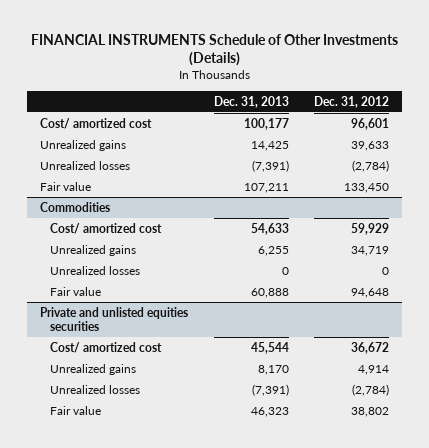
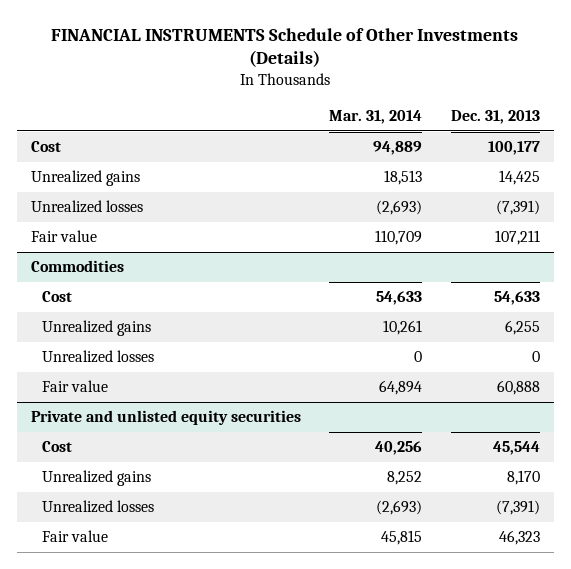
- | Dec. 31, 2013 | Dec. 31, 2012
+ | Mar. 31, 2014 | Dec. 31, 2013
- Cost/ amortized cost | 100,177 | 96,601
+ Cost | 94,889 | 100,177
@ Commodities
- Cost/ amortized cost | 54,633 | 59,929
+ Cost | 54,633 | 54,633
- Private and unlisted equities securities
- Cost/ amortized cost | 45,544 | 36,672
+ Private and unlisted equity securities
+ Cost | 40,256 | 45,544

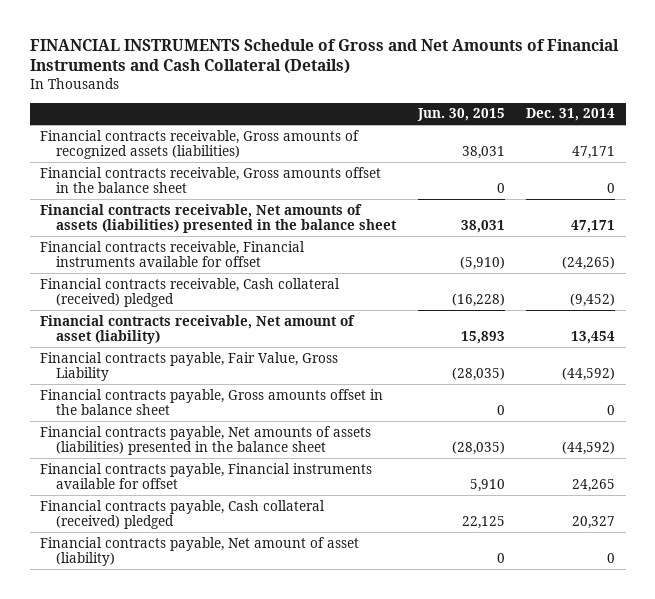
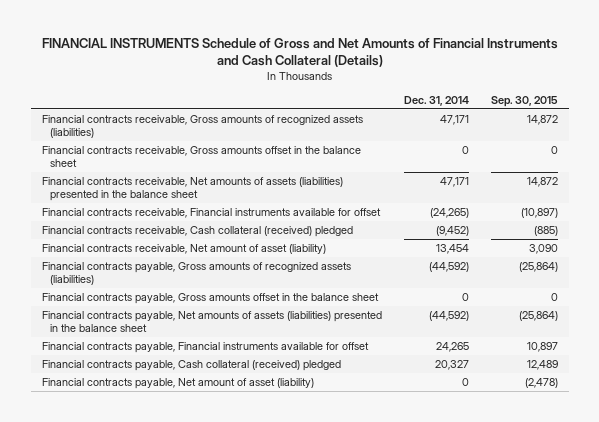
- | Jun. 30, 2015 | Dec. 31, 2014
+ | Dec. 31, 2014 | Sep. 30, 2015
- Financial contracts payable, Fair Value, Gross Liability | (28,035) | (44,592)
+ Financial contracts payable, Gross amounts of recognized assets (liabilities) | (44,592) | (25,864)

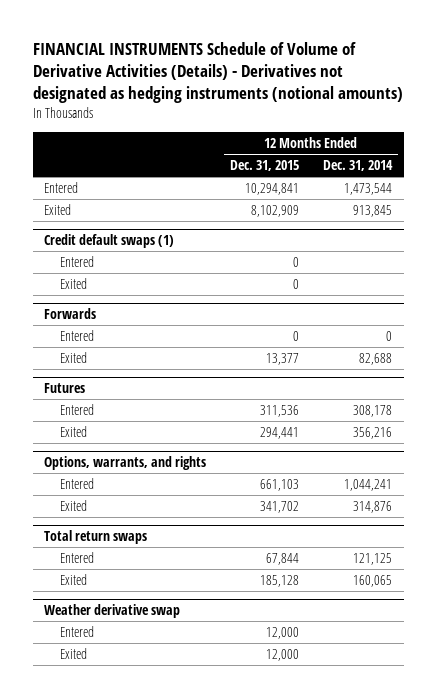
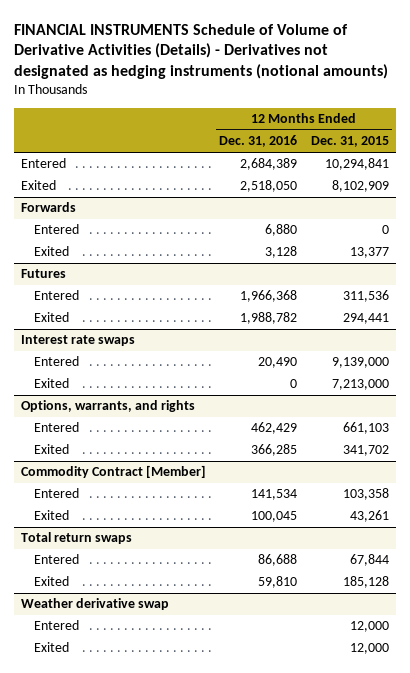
- | 12 Months Ended Dec. 31, 2015 | 12 Months Ended Dec. 31, 2014
+ | 12 Months Ended Dec. 31, 2016 | 12 Months Ended Dec. 31, 2015
- Credit default swaps (1)
- Entered | 0 |
- Exited | 0 |
+ Interest rate swaps
+ Entered | 20,490 | 9,139,000
+ Exited | 0 | 7,213,000
+ Commodity Contract [Member]
+ Entered | 141,534 | 103,358
+ Exited | 100,045 | 43,261

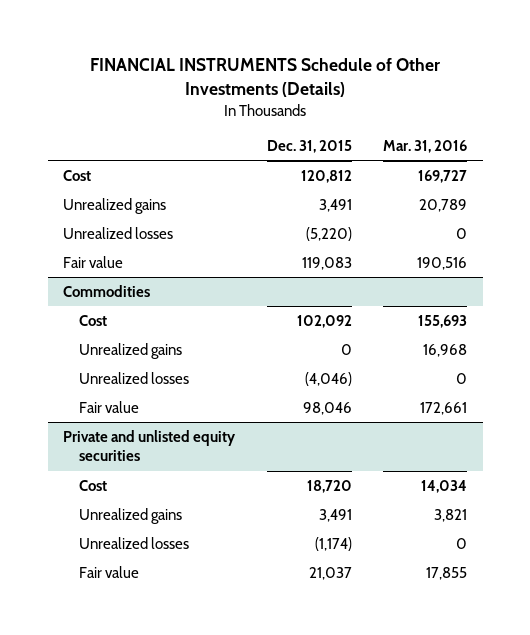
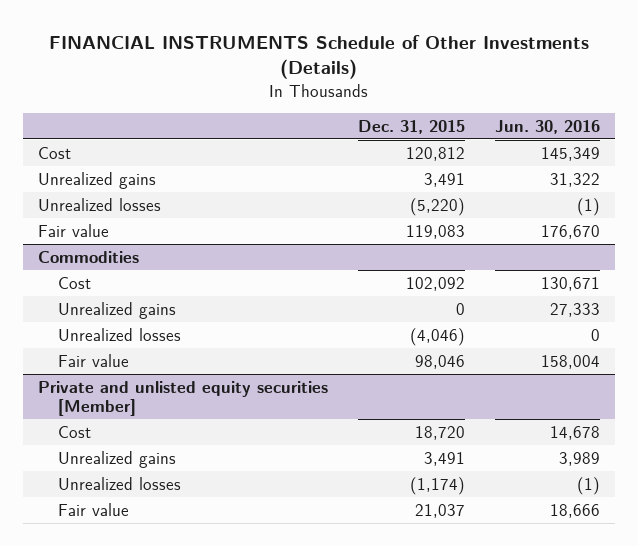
- | Dec. 31, 2015 | Mar. 31, 2016
+ | Dec. 31, 2015 | Jun. 30, 2016
- Private and unlisted equity securities
+ Private and unlisted equity securities [Member]

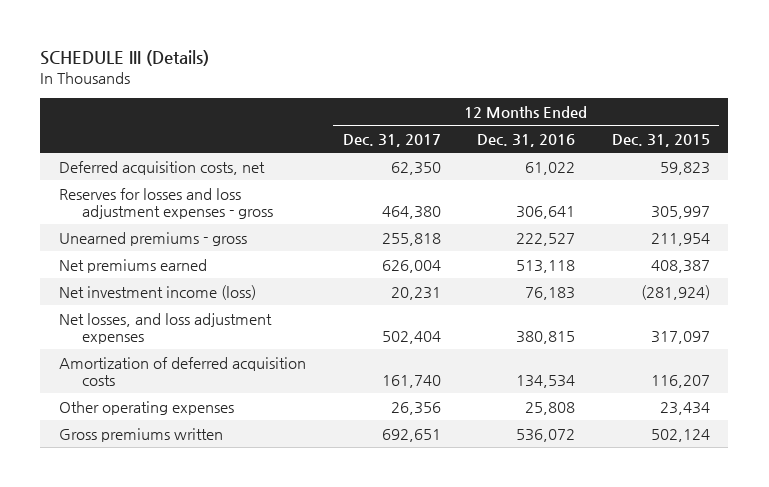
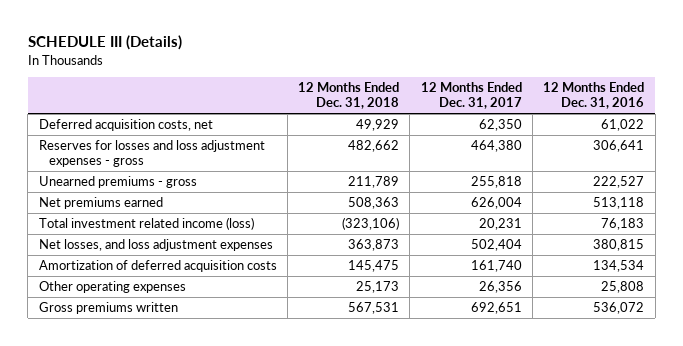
- | 12 Months Ended Dec. 31, 2017 | 12 Months Ended Dec. 31, 2016 | 12 Months Ended Dec. 31, 2015
+ | 12 Months Ended Dec. 31, 2018 | 12 Months Ended Dec. 31, 2017 | 12 Months Ended Dec. 31, 2016
- Net investment income (loss) | 20,231 | 76,183 | (281,924)
+ Total investment related income (loss) | (323,106) | 20,231 | 76,183

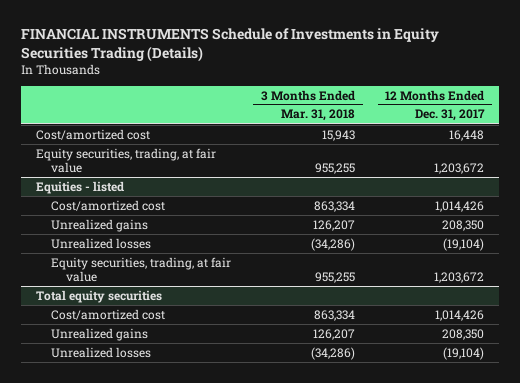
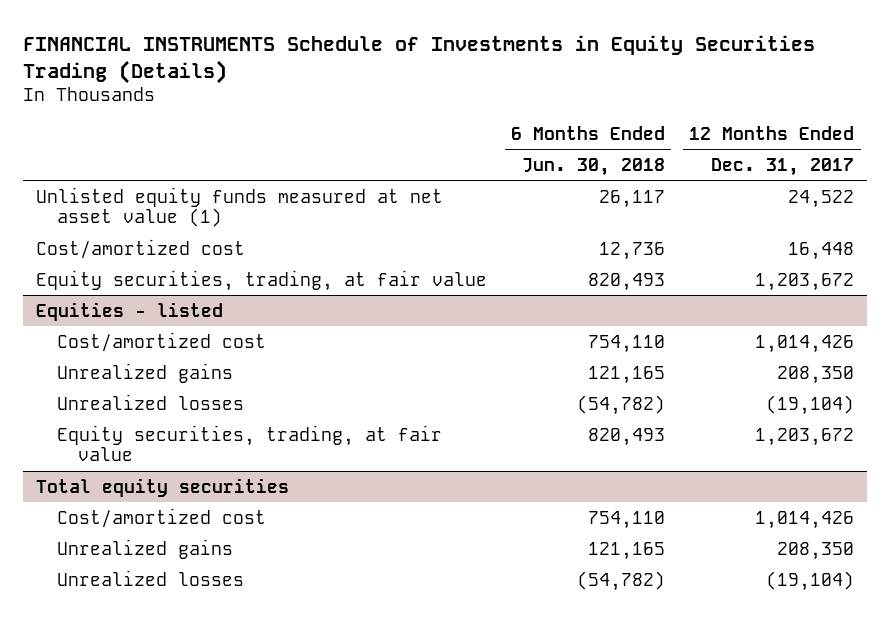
- | 3 Months Ended Mar. 31, 2018 | 12 Months Ended Dec. 31, 2017
+ | 6 Months Ended Jun. 30, 2018 | 12 Months Ended Dec. 31, 2017
+ Unlisted equity funds measured at net asset value (1) | 26,117 | 24,522

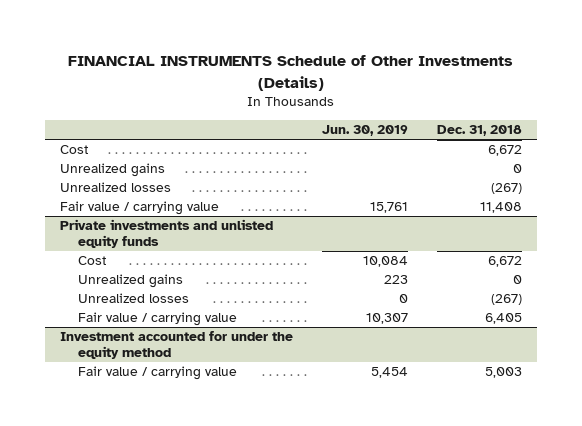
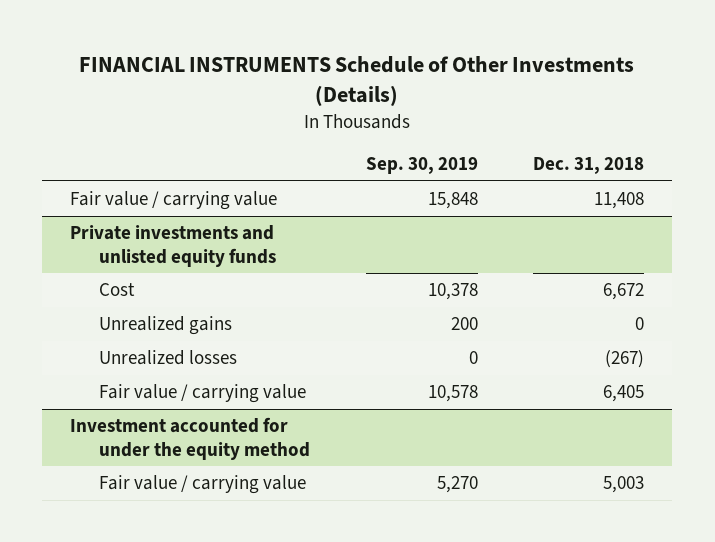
- | Jun. 30, 2019 | Dec. 31, 2018
+ | Sep. 30, 2019 | Dec. 31, 2018
- Cost | | 6,672
- Unrealized gains | | 0
- Unrealized losses | | (267)

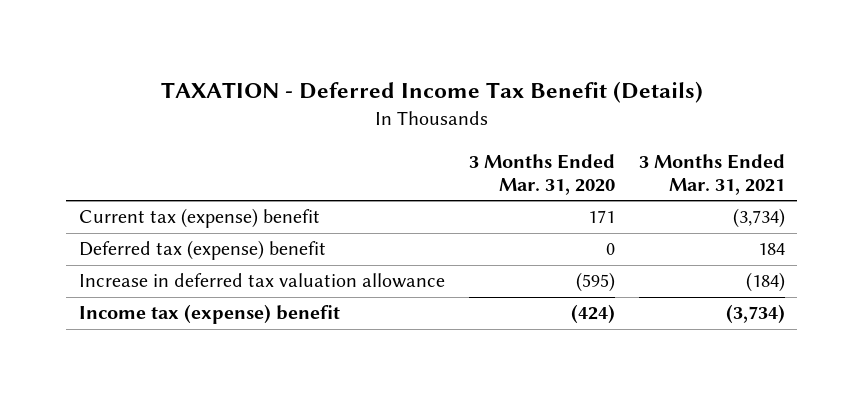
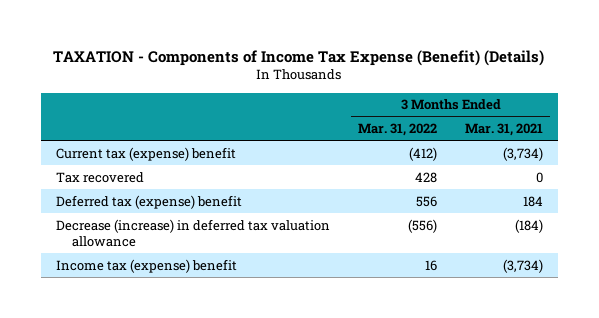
- TAXATION - Deferred Income Tax Benefit (Details)
+ TAXATION - Components of Income Tax Expense (Benefit) (Details)
- | 3 Months Ended Mar. 31, 2020 | 3 Months Ended Mar. 31, 2021
+ | 3 Months Ended Mar. 31, 2022 | 3 Months Ended Mar. 31, 2021
+ Tax recovered | 428 | 0
- Increase in deferred tax valuation allowance | (595) | (184)
+ Decrease (increase) in deferred tax valuation allowance | (556) | (184)

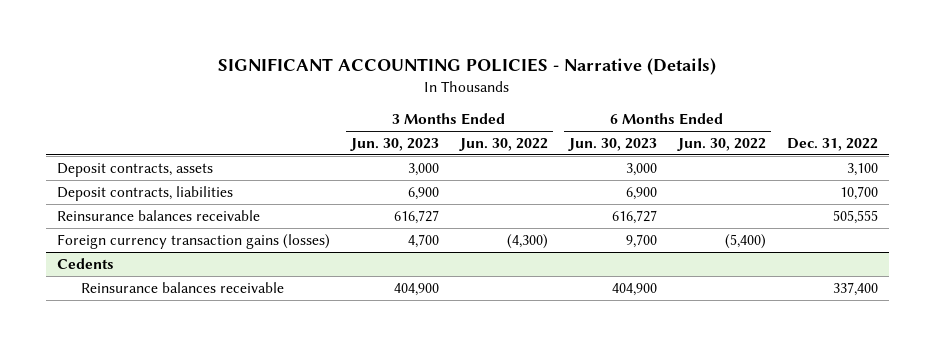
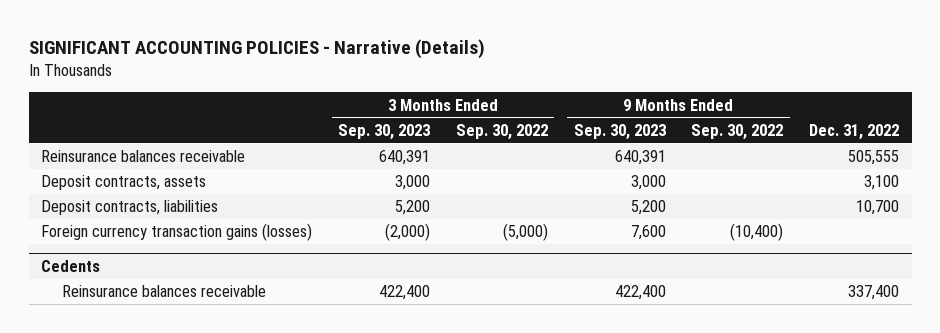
- | 3 Months Ended Jun. 30, 2023 | 3 Months Ended Jun. 30, 2022 | 6 Months Ended Jun. 30, 2023 | 6 Months Ended Jun. 30, 2022 | Dec. 31, 2022
+ | 3 Months Ended Sep. 30, 2023 | 3 Months Ended Sep. 30, 2022 | 9 Months Ended Sep. 30, 2023 | 9 Months Ended Sep. 30, 2022 | Dec. 31, 2022
moved up: Reinsurance balances receivable | 640,391 | | 640,391 | | 505,555

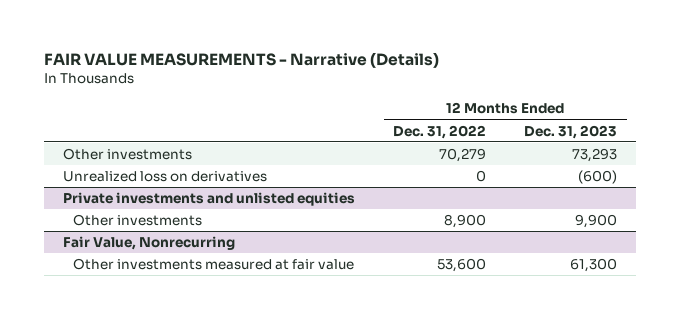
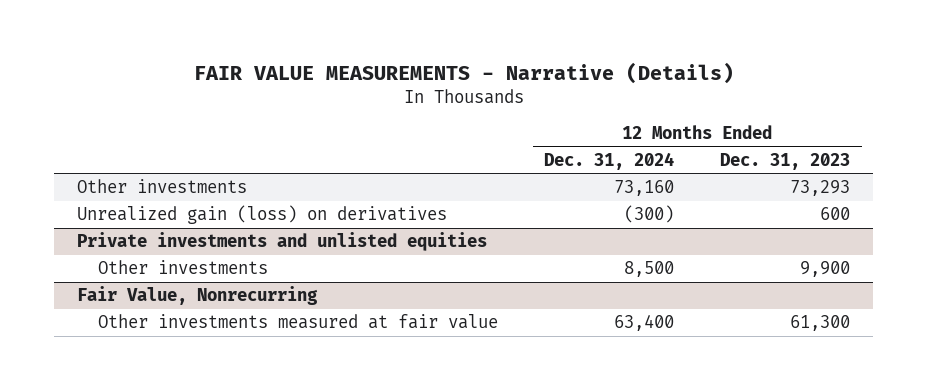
- | 12 Months Ended Dec. 31, 2022 | 12 Months Ended Dec. 31, 2023
+ | 12 Months Ended Dec. 31, 2024 | 12 Months Ended Dec. 31, 2023
- Unrealized loss on derivatives | 0 | (600)
+ Unrealized gain (loss) on derivatives | (300) | 600

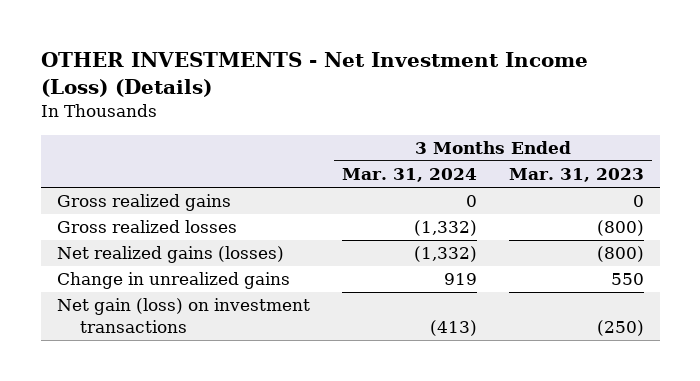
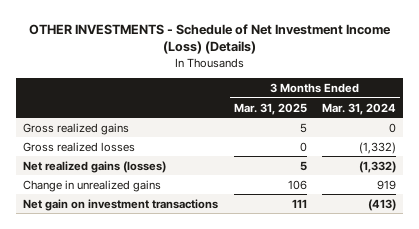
- OTHER INVESTMENTS - Net Investment Income (Loss) (Details)
+ OTHER INVESTMENTS - Schedule of Net Investment Income (Loss) (Details)
- | 3 Months Ended Mar. 31, 2024 | 3 Months Ended Mar. 31, 2023
+ | 3 Months Ended Mar. 31, 2025 | 3 Months Ended Mar. 31, 2024
- Net gain (loss) on investment transactions | (413) | (250)
+ Net gain on investment transactions | 111 | (413)

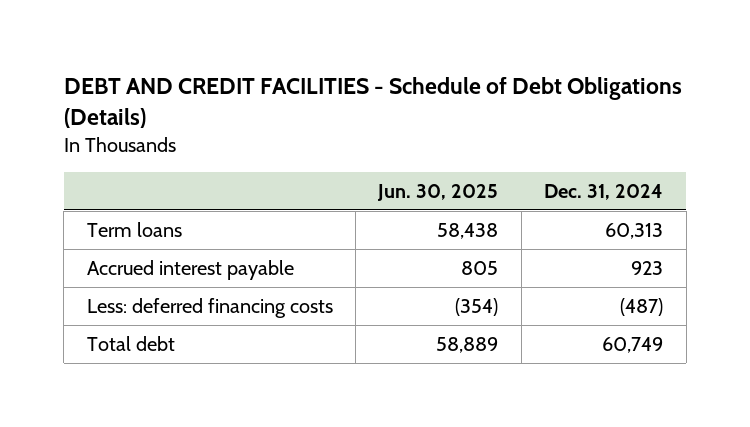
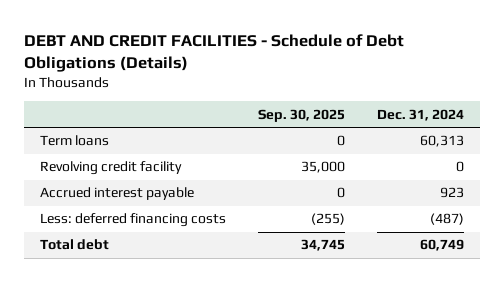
- | Jun. 30, 2025 | Dec. 31, 2024
+ | Sep. 30, 2025 | Dec. 31, 2024
+ Revolving credit facility | 35,000 | 0

